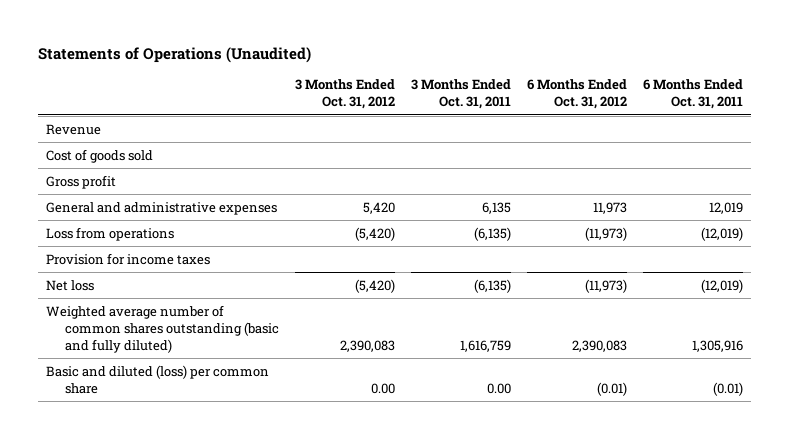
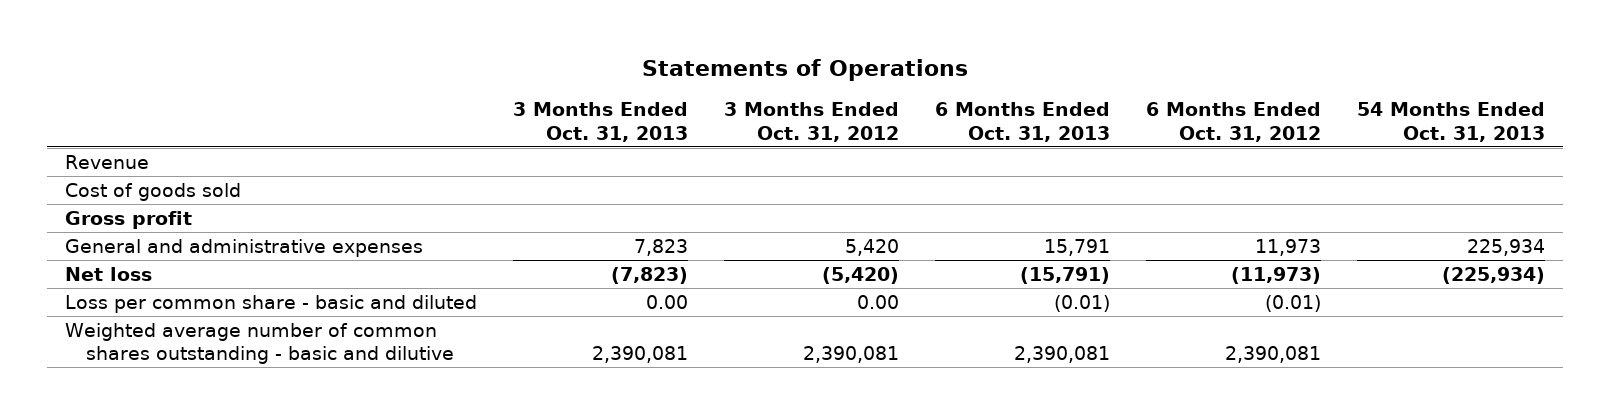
- Statements of Operations (Unaudited)
+ Statements of Operations
- | 3 Months Ended Oct. 31, 2012 | 3 Months Ended Oct. 31, 2011 | 6 Months Ended Oct. 31, 2012 | 6 Months Ended Oct. 31, 2011
+ | 3 Months Ended Oct. 31, 2013 | 3 Months Ended Oct. 31, 2012 | 6 Months Ended Oct. 31, 2013 | 6 Months Ended Oct. 31, 2012 | 54 Months Ended Oct. 31, 2013
- Loss from operations | (5,420) | (6,135) | (11,973) | (12,019)
- Provision for income taxes
- Weighted average number of common shares outstanding (basic and fully diluted) | 2,390,083 | 1,616,759 | 2,390,083 | 1,305,916
- Basic and diluted (loss) per common share | 0.00 | 0.00 | (0.01) | (0.01)
+ Loss per common share - basic and diluted | 0.00 | 0.00 | (0.01) | (0.01) |
+ Weighted average number of common shares outstanding - basic and dilutive | 2,390,081 | 2,390,081 | 2,390,081 | 2,390,081 |

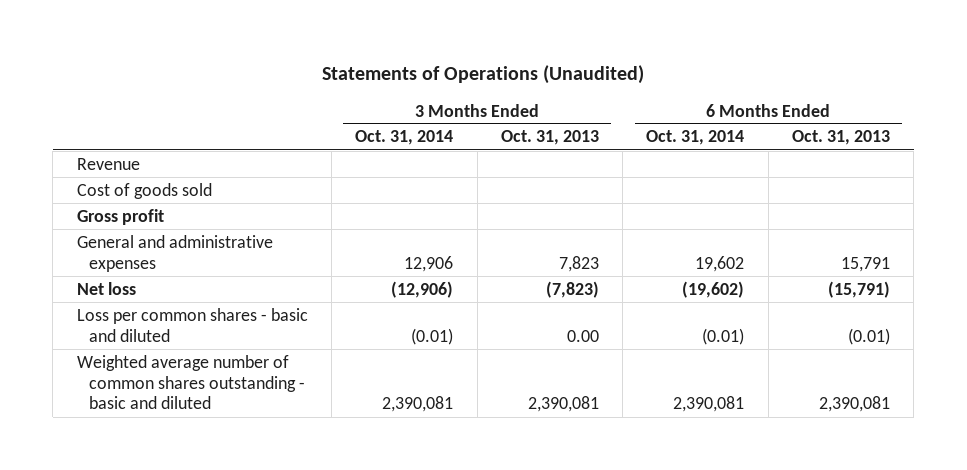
- Statements of Operations
+ Statements of Operations (Unaudited)
- | 3 Months Ended Oct. 31, 2013 | 3 Months Ended Oct. 31, 2012 | 6 Months Ended Oct. 31, 2013 | 6 Months Ended Oct. 31, 2012 | 54 Months Ended Oct. 31, 2013
+ | 3 Months Ended Oct. 31, 2014 | 3 Months Ended Oct. 31, 2013 | 6 Months Ended Oct. 31, 2014 | 6 Months Ended Oct. 31, 2013
- Loss per common share - basic and diluted | 0.00 | 0.00 | (0.01) | (0.01) |
- Weighted average number of common shares outstanding - basic and dilutive | 2,390,081 | 2,390,081 | 2,390,081 | 2,390,081 |
+ Loss per common shares - basic and diluted | (0.01) | 0.00 | (0.01) | (0.01)
+ Weighted average number of common shares outstanding - basic and diluted | 2,390,081 | 2,390,081 | 2,390,081 | 2,390,081

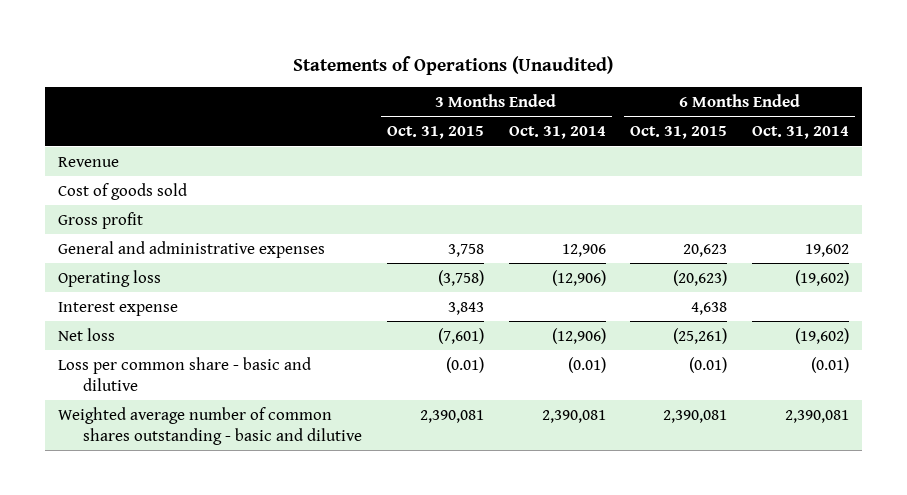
- | 3 Months Ended Oct. 31, 2014 | 3 Months Ended Oct. 31, 2013 | 6 Months Ended Oct. 31, 2014 | 6 Months Ended Oct. 31, 2013
+ | 3 Months Ended Oct. 31, 2015 | 3 Months Ended Oct. 31, 2014 | 6 Months Ended Oct. 31, 2015 | 6 Months Ended Oct. 31, 2014
+ Operating loss | (3,758) | (12,906) | (20,623) | (19,602)
+ Interest expense | 3,843 | | 4,638 |
- Loss per common shares - basic and diluted | (0.01) | 0.00 | (0.01) | (0.01)
- Weighted average number of common shares outstanding - basic and diluted | 2,390,081 | 2,390,081 | 2,390,081 | 2,390,081
+ Loss per common share - basic and dilutive | (0.01) | (0.01) | (0.01) | (0.01)
+ Weighted average number of common shares outstanding - basic and dilutive | 2,390,081 | 2,390,081 | 2,390,081 | 2,390,081

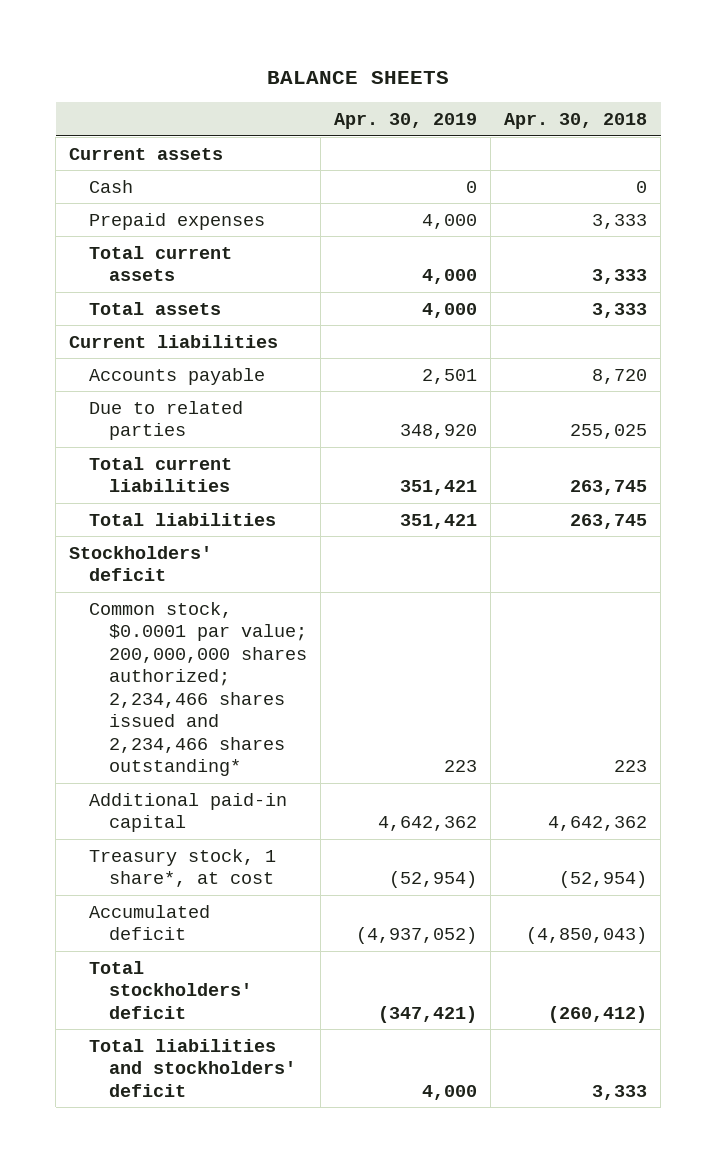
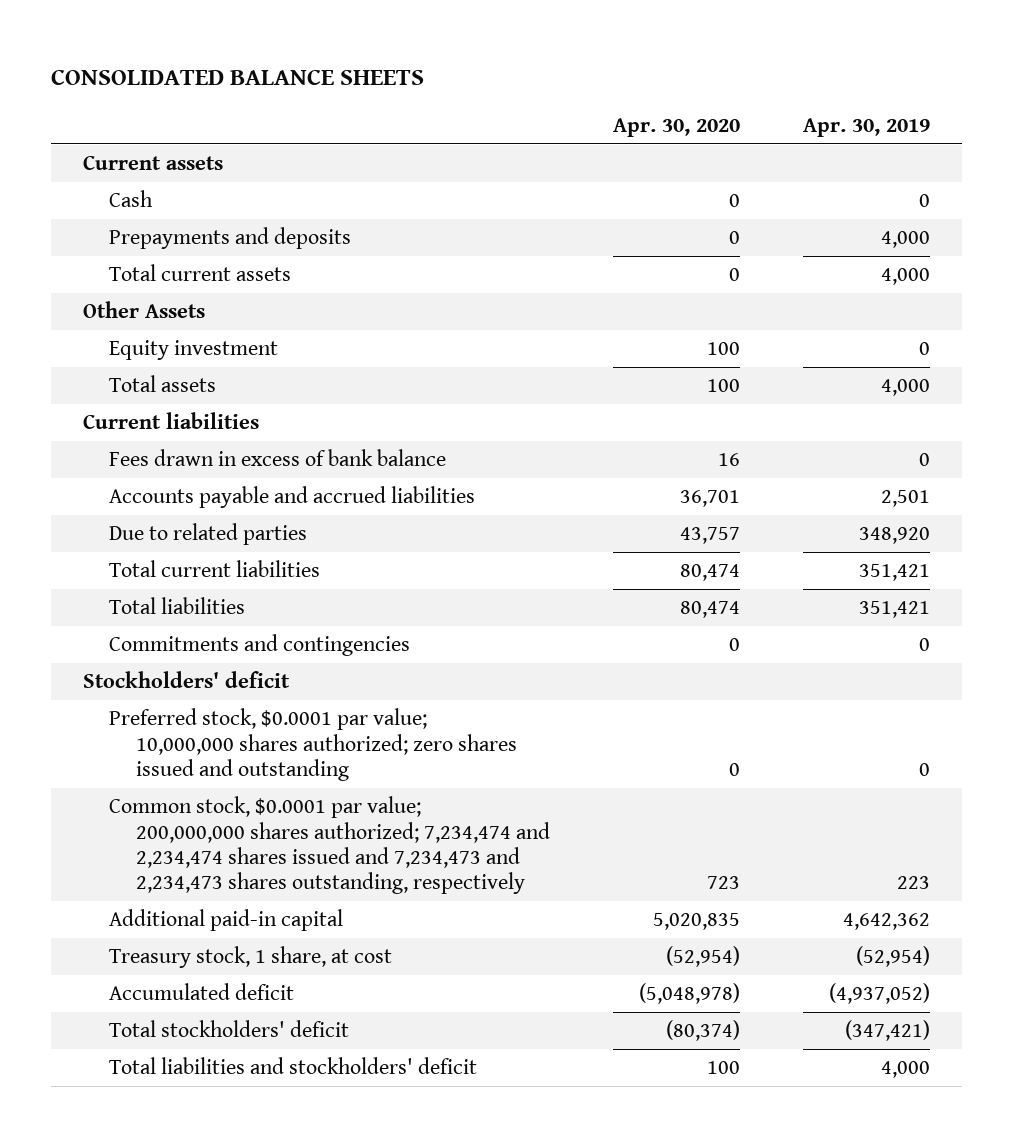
- BALANCE SHEETS
+ CONSOLIDATED BALANCE SHEETS
- | Apr. 30, 2019 | Apr. 30, 2018
+ | Apr. 30, 2020 | Apr. 30, 2019
- Prepaid expenses | 4,000 | 3,333
+ Prepayments and deposits | 0 | 4,000
+ Other Assets
+ Equity investment | 100 | 0
- Accounts payable | 2,501 | 8,720
+ Fees drawn in excess of bank balance | 16 | 0
+ Accounts payable and accrued liabilities | 36,701 | 2,501
+ Commitments and contingencies | 0 | 0
- Common stock, $0.0001 par value; 200,000,000 shares authorized; 2,234,466 shares issued and 2,234,466 shares outstanding* | 223 | 223
+ Preferred stock, $0.0001 par value; 10,000,000 shares authorized; zero shares issued and outstanding | 0 | 0
+ Common stock, $0.0001 par value; 200,000,000 shares authorized; 7,234,474 and 2,234,474 shares issued and 7,234,473 and 2,234,473 shares outstanding, respectively | 723 | 223
- Treasury stock, 1 share*, at cost | (52,954) | (52,954)
+ Treasury stock, 1 share, at cost | (52,954) | (52,954)

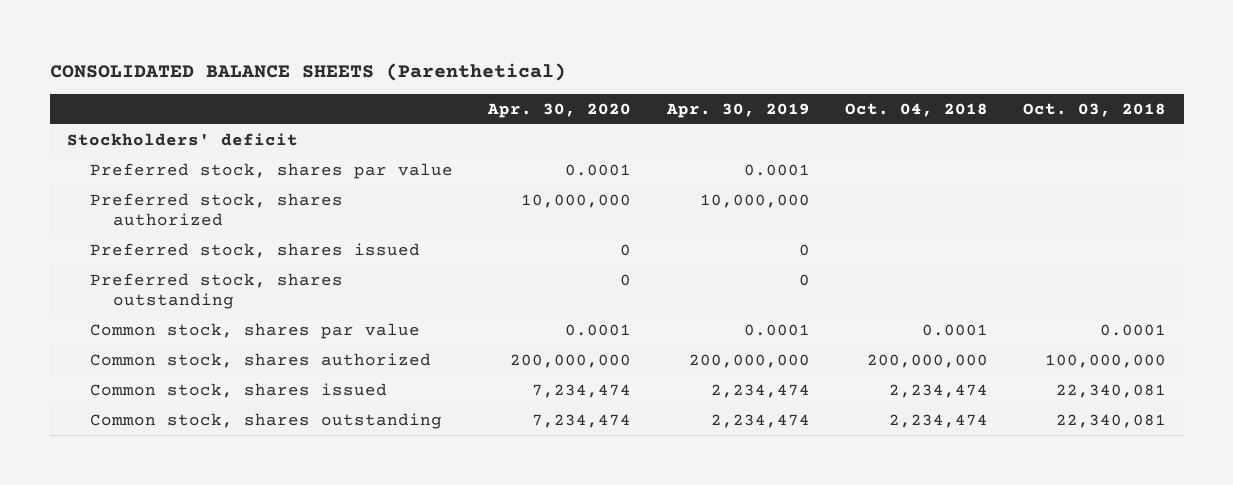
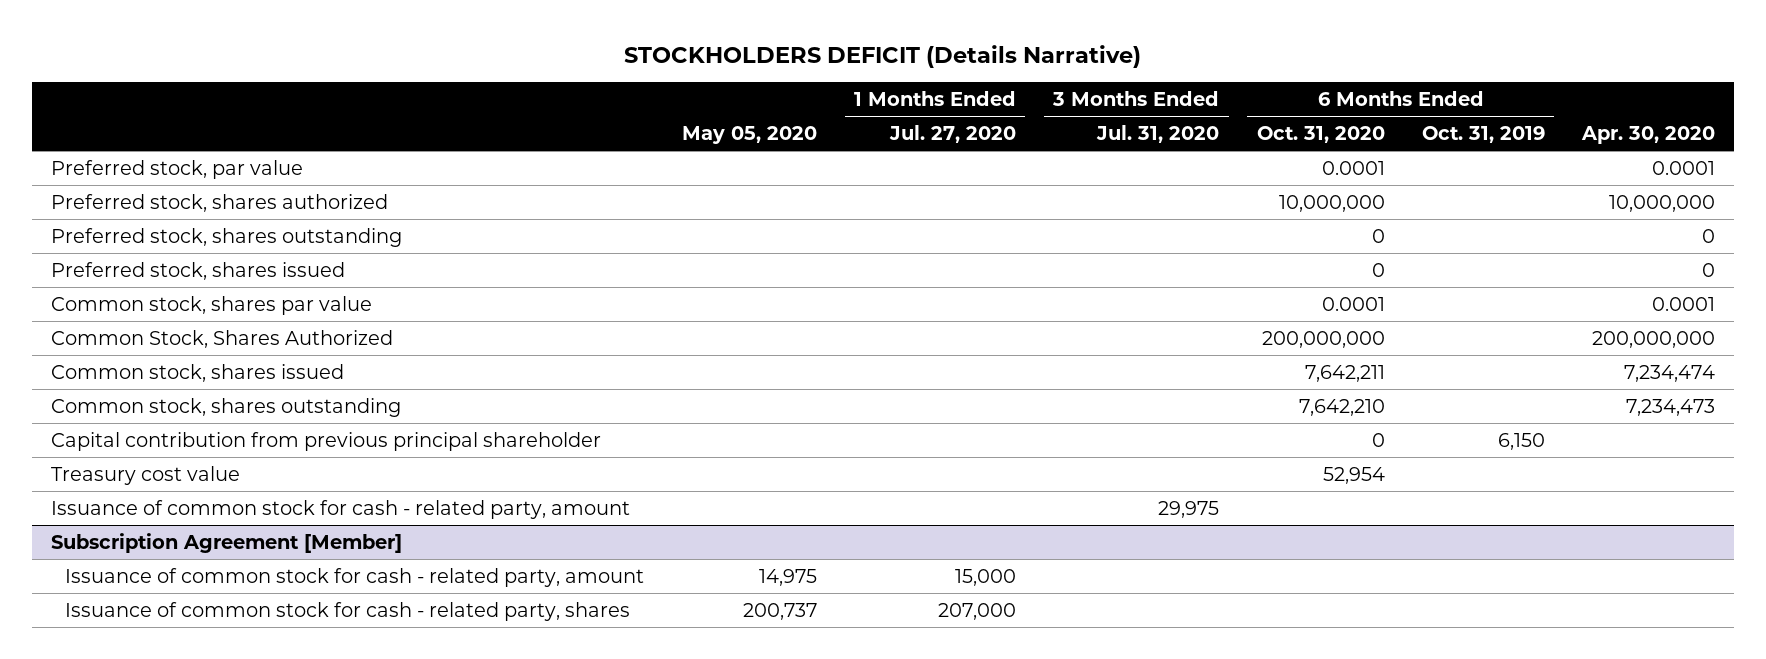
- CONSOLIDATED BALANCE SHEETS (Parenthetical)
+ STOCKHOLDERS DEFICIT (Details Narrative)
- | Apr. 30, 2020 | Apr. 30, 2019 | Oct. 04, 2018 | Oct. 03, 2018
+ | May 05, 2020 | 1 Months Ended Jul. 27, 2020 | 3 Months Ended Jul. 31, 2020 | 6 Months Ended Oct. 31, 2020 | 6 Months Ended Oct. 31, 2019 | Apr. 30, 2020
- Stockholders' deficit
- Preferred stock, shares par value | 0.0001 | 0.0001 | |
+ Preferred stock, par value | | | | 0.0001 | | 0.0001
moved down: Preferred stock, shares issued | | | | 0 | | 0
- Common stock, shares authorized | 200,000,000 | 200,000,000 | 200,000,000 | 100,000,000
+ Common Stock, Shares Authorized | | | | 200,000,000 | | 200,000,000
- Common stock, shares outstanding | 7,234,474 | 2,234,474 | 2,234,474 | 22,340,081
+ Common stock, shares outstanding | | | | 7,642,210 | | 7,234,473
+ Capital contribution from previous principal shareholder | | | | 0 | 6,150 |
+ Treasury cost value | | | | 52,954 | |
+ Issuance of common stock for cash - related party, amount | | | 29,975 | | |
+ Subscription Agreement [Member]
+ Issuance of common stock for cash - related party, amount | 14,975 | 15,000 | | | |
+ Issuance of common stock for cash - related party, shares | 200,737 | 207,000 | | | |

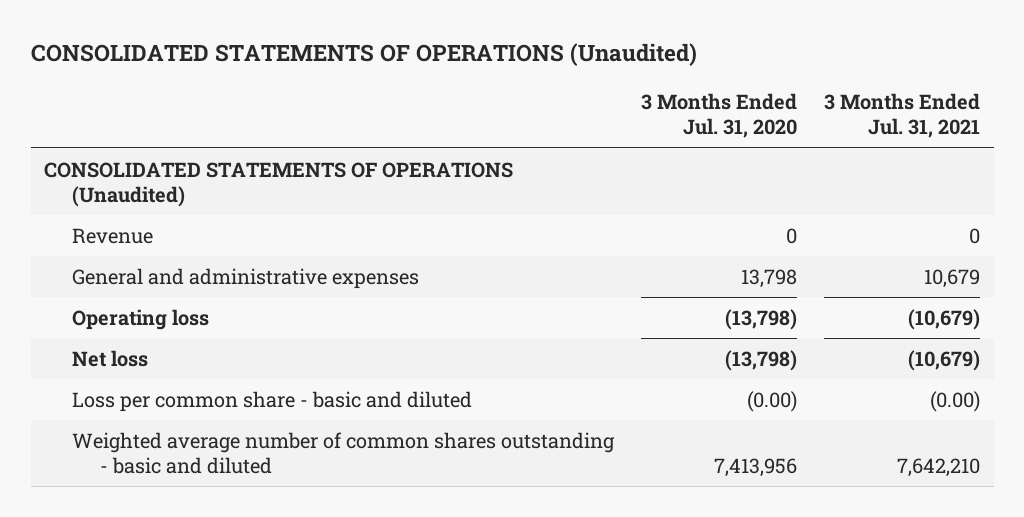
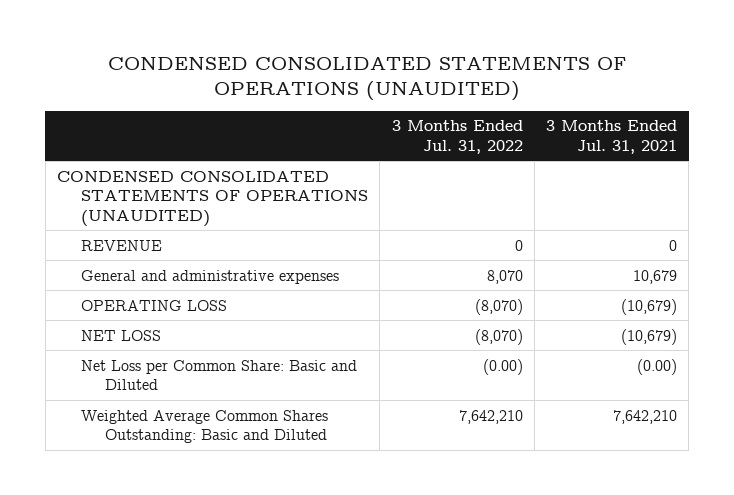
- CONSOLIDATED STATEMENTS OF OPERATIONS (Unaudited)
+ CONDENSED CONSOLIDATED STATEMENTS OF OPERATIONS (UNAUDITED)
- | 3 Months Ended Jul. 31, 2020 | 3 Months Ended Jul. 31, 2021
+ | 3 Months Ended Jul. 31, 2022 | 3 Months Ended Jul. 31, 2021
- CONSOLIDATED STATEMENTS OF OPERATIONS (Unaudited)
- Revenue | 0 | 0
+ CONDENSED CONSOLIDATED STATEMENTS OF OPERATIONS (UNAUDITED)
+ REVENUE | 0 | 0
- Operating loss | (13,798) | (10,679)
- Net loss | (13,798) | (10,679)
- Loss per common share - basic and diluted | (0.00) | (0.00)
- Weighted average number of common shares outstanding - basic and diluted | 7,413,956 | 7,642,210
+ OPERATING LOSS | (8,070) | (10,679)
+ NET LOSS | (8,070) | (10,679)
+ Net Loss per Common Share: Basic and Diluted | (0.00) | (0.00)
+ Weighted Average Common Shares Outstanding: Basic and Diluted | 7,642,210 | 7,642,210

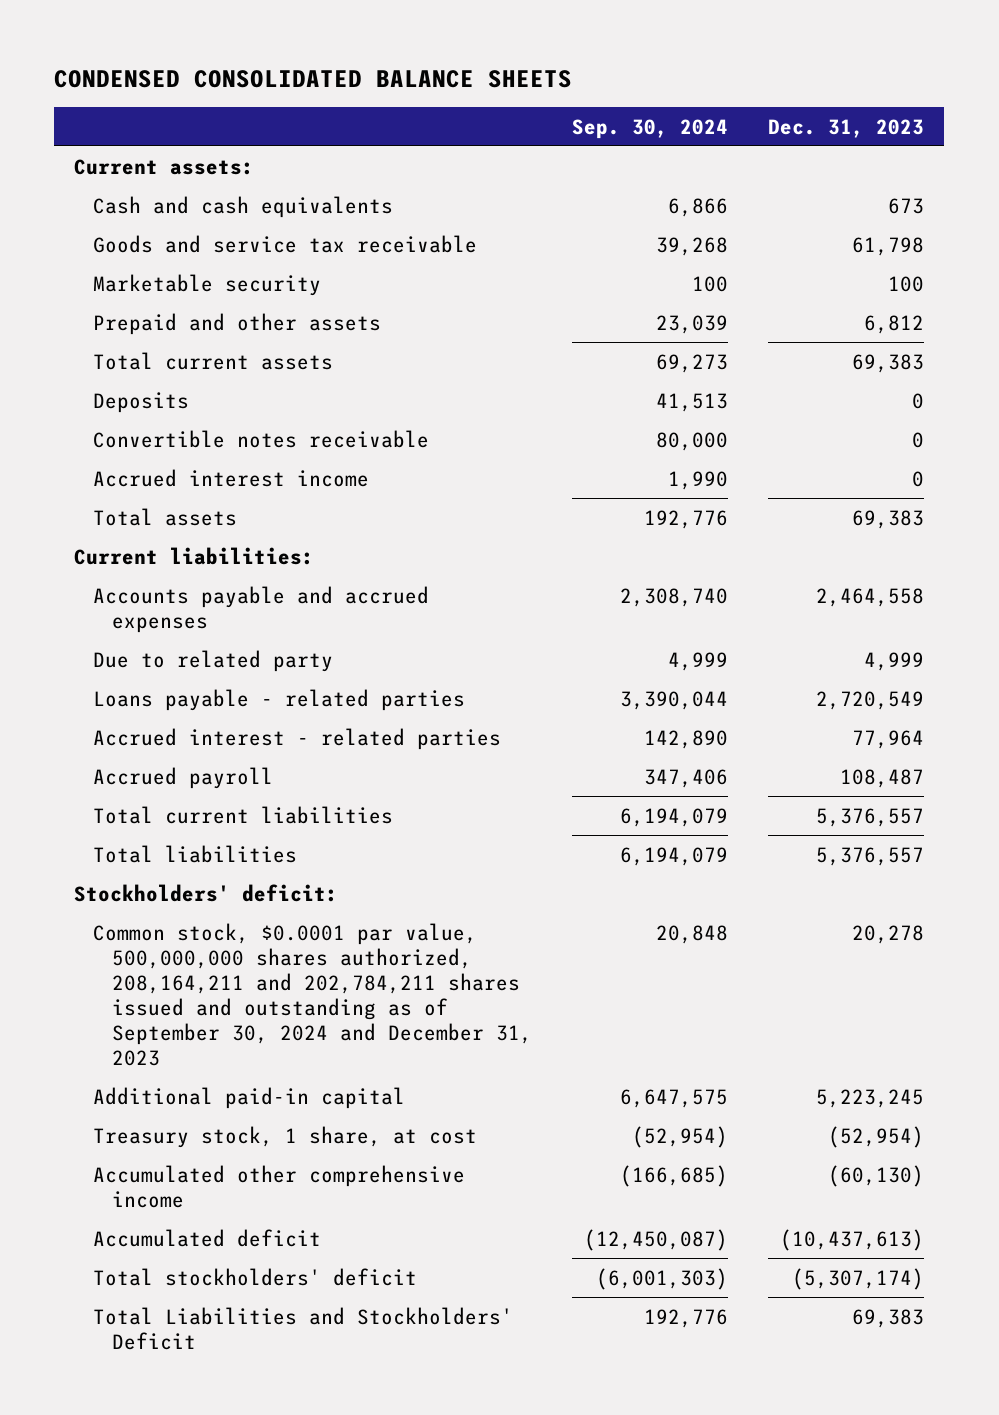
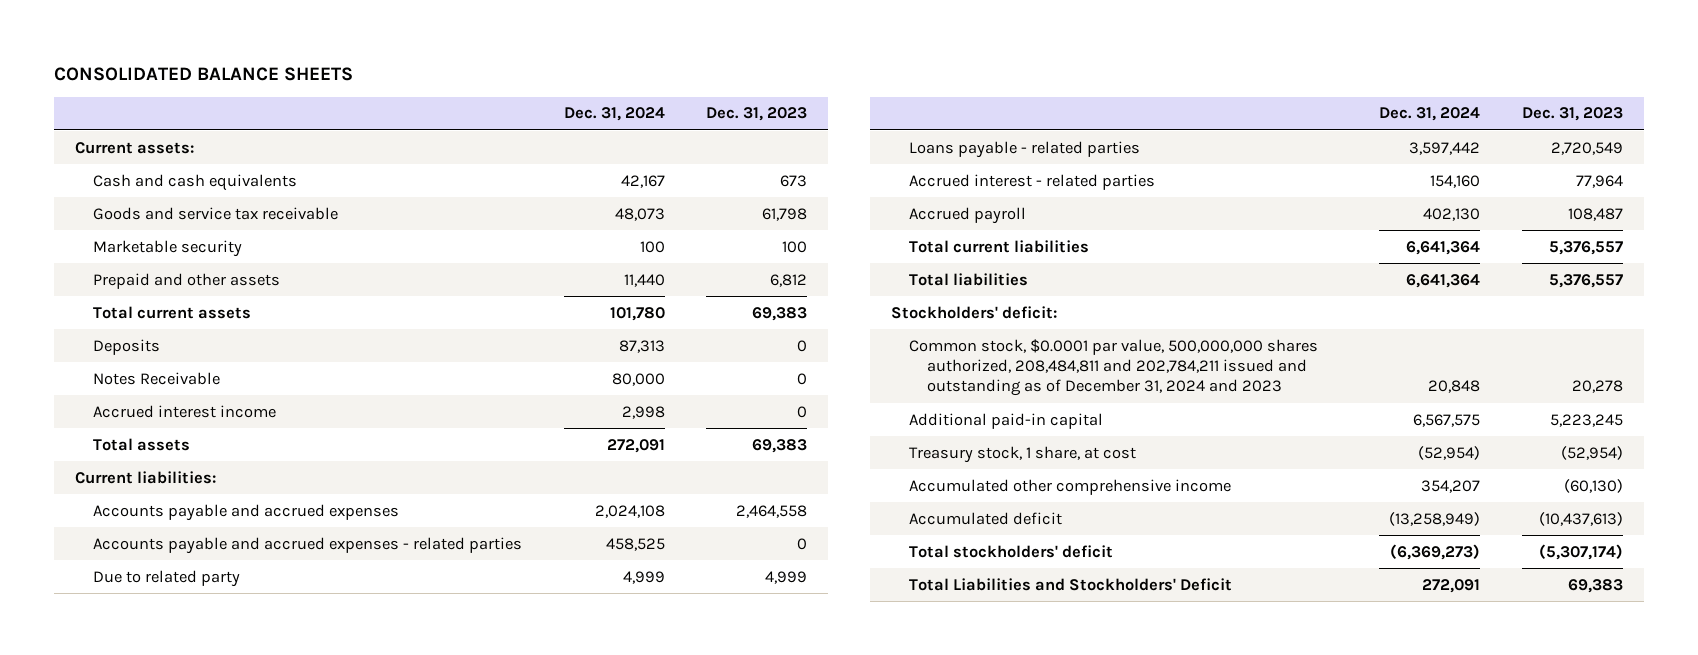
- CONDENSED CONSOLIDATED BALANCE SHEETS
+ CONSOLIDATED BALANCE SHEETS
- | Sep. 30, 2024 | Dec. 31, 2023
+ | Dec. 31, 2024 | Dec. 31, 2023
- Convertible notes receivable | 80,000 | 0
+ Notes Receivable | 80,000 | 0
+ Accounts payable and accrued expenses - related parties | 458,525 | 0
- Common stock, $0.0001 par value, 500,000,000 shares authorized, 208,164,211 and 202,784,211 shares issued and outstanding as of September 30, 2024 and December 31, 2023 | 20,848 | 20,278
+ Common stock, $0.0001 par value, 500,000,000 shares authorized, 208,484,811 and 202,784,211 issued and outstanding as of December 31, 2024 and 2023 | 20,848 | 20,278

